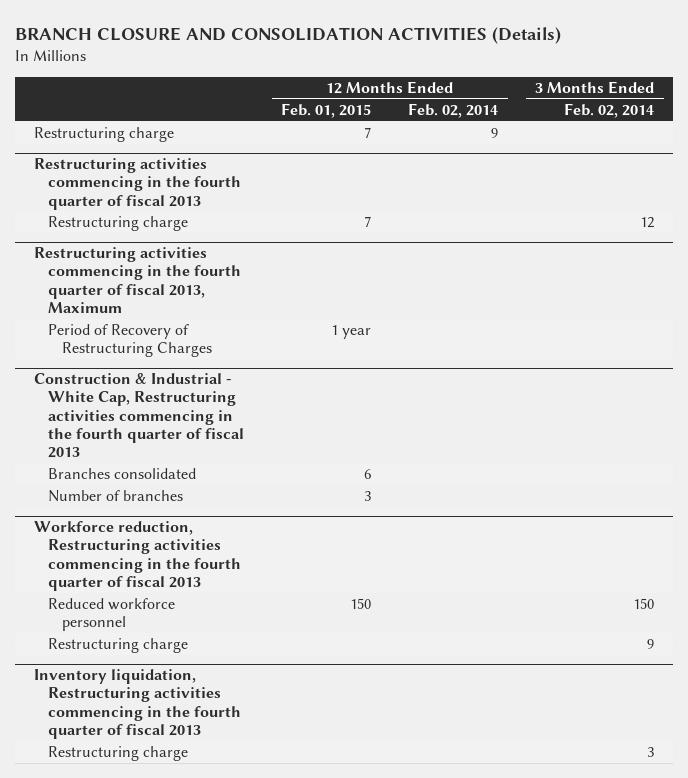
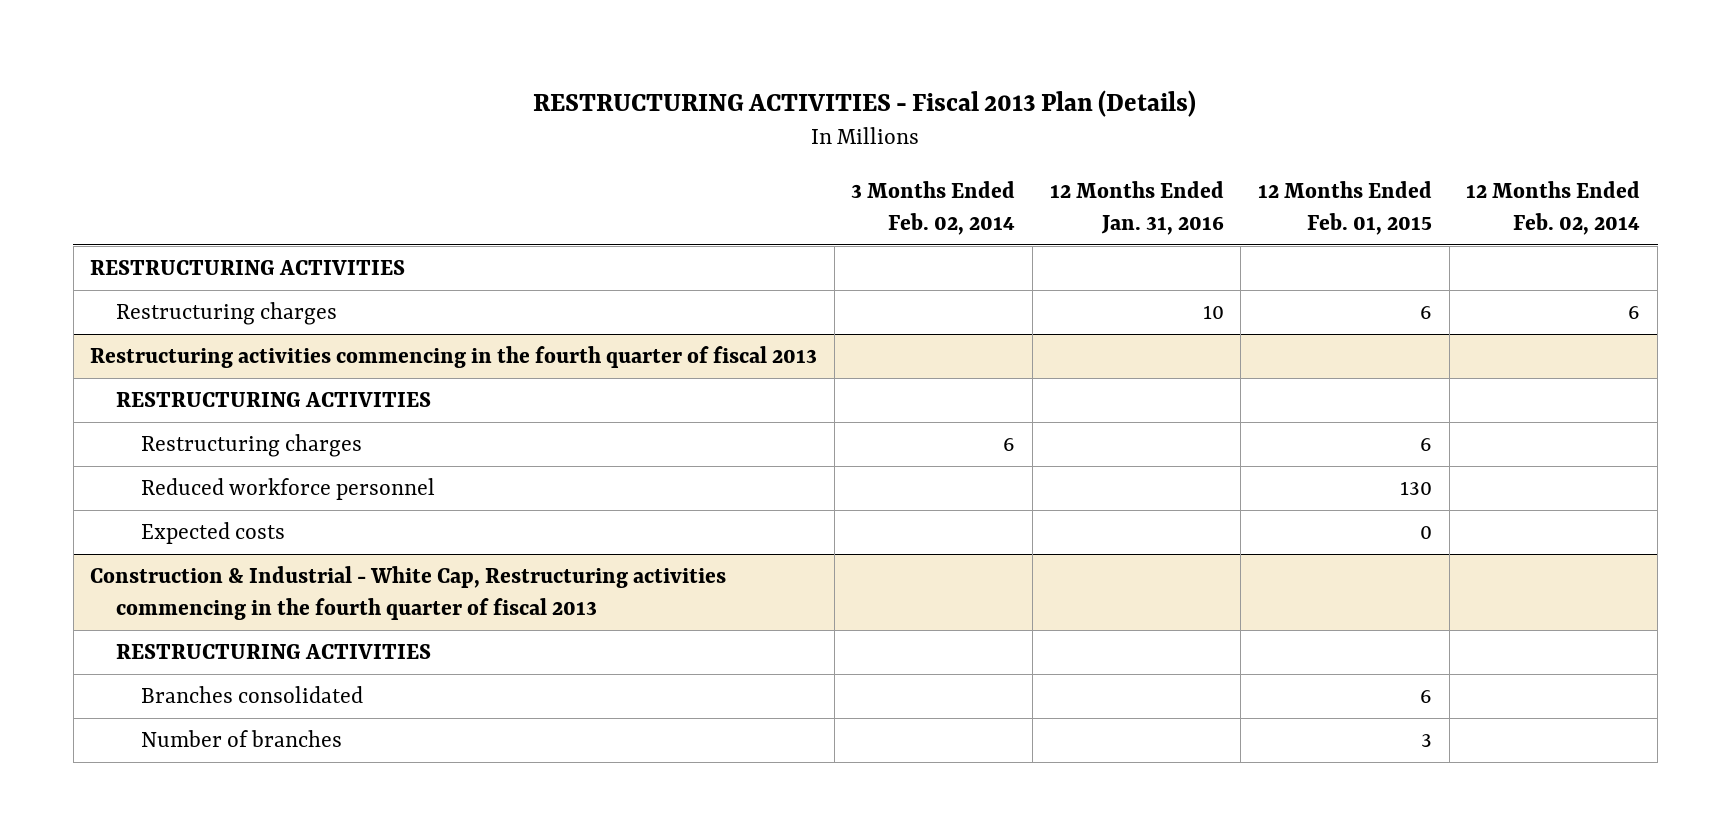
- BRANCH CLOSURE AND CONSOLIDATION ACTIVITIES (Details)
+ RESTRUCTURING ACTIVITIES - Fiscal 2013 Plan (Details)
- | 12 Months Ended Feb. 01, 2015 | 12 Months Ended Feb. 02, 2014 | 3 Months Ended Feb. 02, 2014
+ | 3 Months Ended Feb. 02, 2014 | 12 Months Ended Jan. 31, 2016 | 12 Months Ended Feb. 01, 2015 | 12 Months Ended Feb. 02, 2014
- Restructuring charge | 7 | 9 |
+ RESTRUCTURING ACTIVITIES
+ Restructuring charges | | 10 | 6 | 6
@ Restructuring activities commencing in the fourth quarter of fiscal 2013
- Restructuring charge | 7 | | 12
- Restructuring activities commencing in the fourth quarter of fiscal 2013, Maximum
- Period of Recovery of Restructuring Charges | 1 year | |
@ Restructuring activities commencing in the fourth quarter of fiscal 2013
+ RESTRUCTURING ACTIVITIES
+ Restructuring charges | 6 | | 6 |
+ Reduced workforce personnel | | | 130 |
+ Expected costs | | | 0 |
@ Construction & Industrial - White Cap, Restructuring activities commencing in the fourth quarter of fiscal 2013
+ RESTRUCTURING ACTIVITIES
- Workforce reduction, Restructuring activities commencing in the fourth quarter of fiscal 2013
- Reduced workforce personnel | 150 | | 150
- Restructuring charge | | | 9
- Inventory liquidation, Restructuring activities commencing in the fourth quarter of fiscal 2013
- Restructuring charge | | | 3

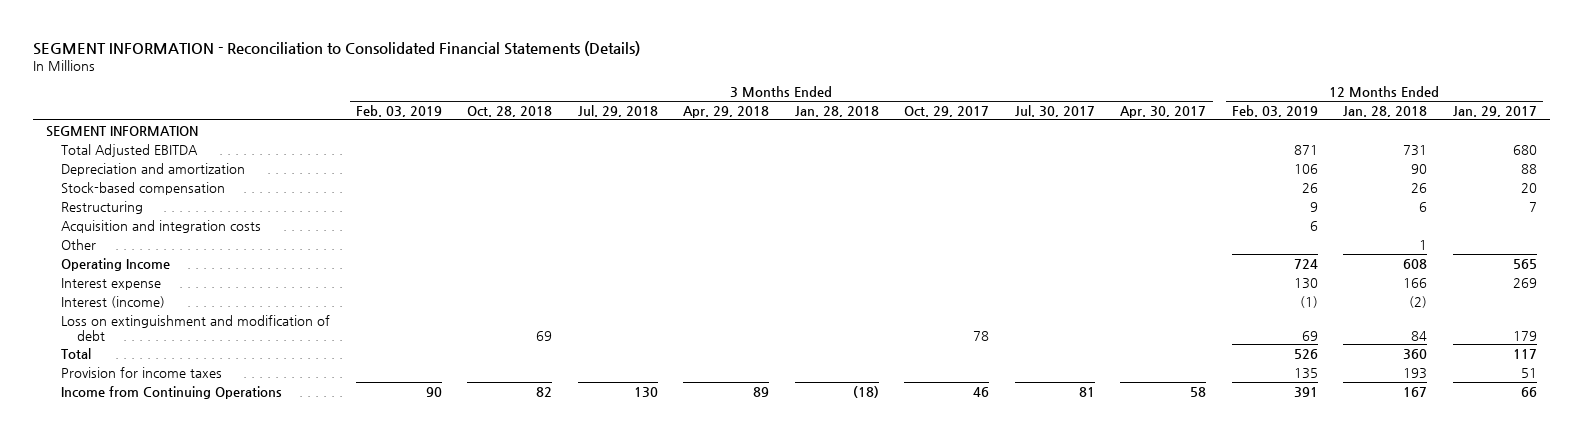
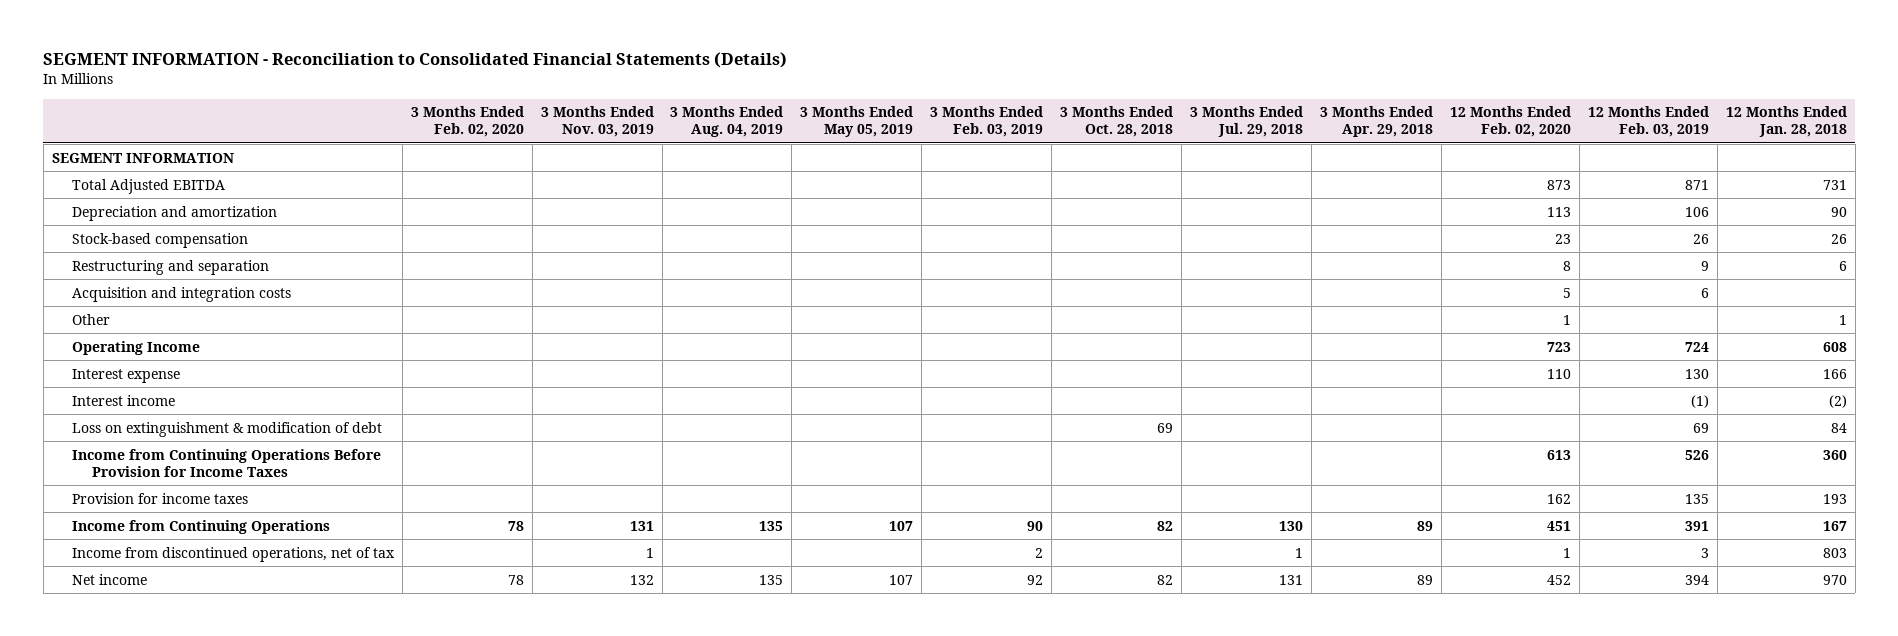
- | 3 Months Ended Feb. 03, 2019 | 3 Months Ended Oct. 28, 2018 | 3 Months Ended Jul. 29, 2018 | 3 Months Ended Apr. 29, 2018 | 3 Months Ended Jan. 28, 2018 | 3 Months Ended Oct. 29, 2017 | 3 Months Ended Jul. 30, 2017 | 3 Months Ended Apr. 30, 2017 | 12 Months Ended Feb. 03, 2019 | 12 Months Ended Jan. 28, 2018 | 12 Months Ended Jan. 29, 2017
+ | 3 Months Ended Feb. 02, 2020 | 3 Months Ended Nov. 03, 2019 | 3 Months Ended Aug. 04, 2019 | 3 Months Ended May 05, 2019 | 3 Months Ended Feb. 03, 2019 | 3 Months Ended Oct. 28, 2018 | 3 Months Ended Jul. 29, 2018 | 3 Months Ended Apr. 29, 2018 | 12 Months Ended Feb. 02, 2020 | 12 Months Ended Feb. 03, 2019 | 12 Months Ended Jan. 28, 2018
- Restructuring | | | | | | | | | 9 | 6 | 7
+ Restructuring and separation | | | | | | | | | 8 | 9 | 6
- Interest (income) | | | | | | | | | (1) | (2) |
- Loss on extinguishment and modification of debt | | 69 | | | | 78 | | | 69 | 84 | 179
- Total | | | | | | | | | 526 | 360 | 117
+ Interest income | | | | | | | | | | (1) | (2)
+ Loss on extinguishment & modification of debt | | | | | | 69 | | | | 69 | 84
+ Income from Continuing Operations Before Provision for Income Taxes | | | | | | | | | 613 | 526 | 360
+ Income from discontinued operations, net of tax | | 1 | | | 2 | | 1 | | 1 | 3 | 803
+ Net income | 78 | 132 | 135 | 107 | 92 | 82 | 131 | 89 | 452 | 394 | 970

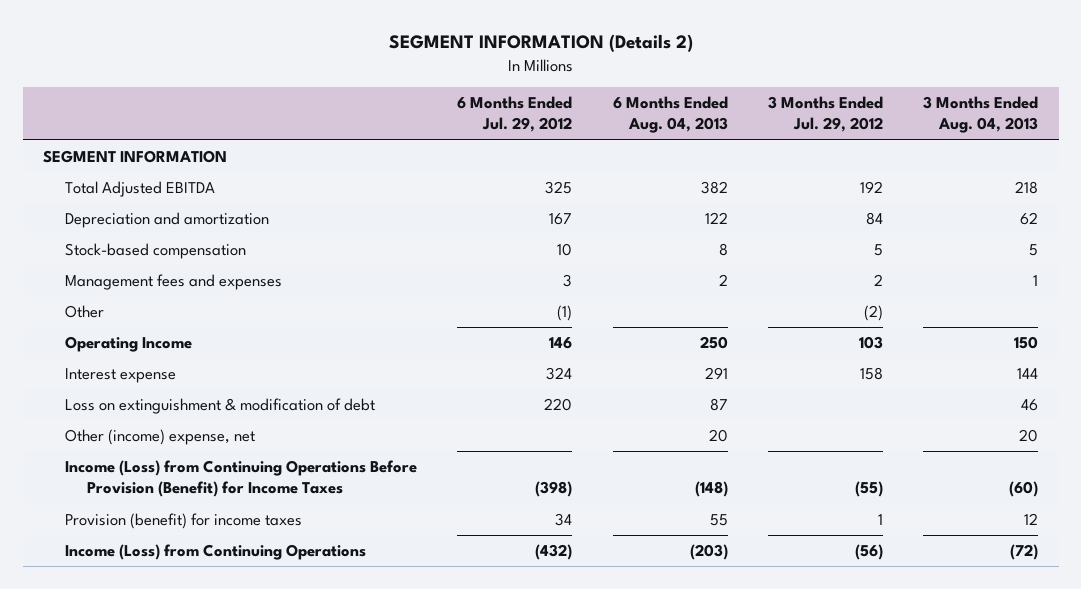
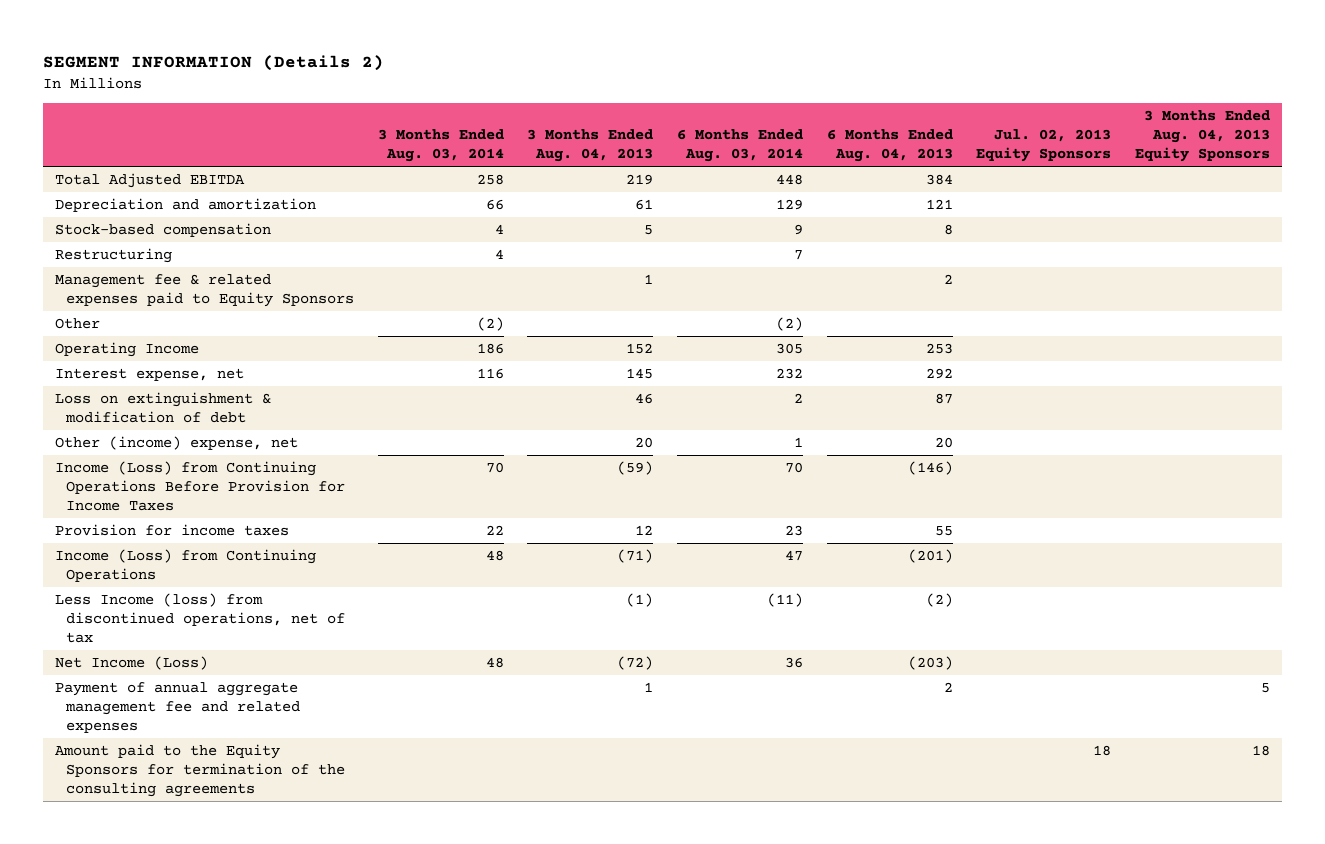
- | 6 Months Ended Jul. 29, 2012 | 6 Months Ended Aug. 04, 2013 | 3 Months Ended Jul. 29, 2012 | 3 Months Ended Aug. 04, 2013
+ | 3 Months Ended Aug. 03, 2014 | 3 Months Ended Aug. 04, 2013 | 6 Months Ended Aug. 03, 2014 | 6 Months Ended Aug. 04, 2013 | Jul. 02, 2013 Equity Sponsors | 3 Months Ended Aug. 04, 2013 Equity Sponsors
- SEGMENT INFORMATION
- Total Adjusted EBITDA | 325 | 382 | 192 | 218
- Depreciation and amortization | 167 | 122 | 84 | 62
+ Total Adjusted EBITDA | 258 | 219 | 448 | 384 | |
+ Depreciation and amortization | 66 | 61 | 129 | 121 | |
- Management fees and expenses | 3 | 2 | 2 | 1
+ Restructuring | 4 | | 7 | | |
+ Management fee & related expenses paid to Equity Sponsors | | 1 | | 2 | |
- Operating Income | 146 | 250 | 103 | 150
- Interest expense | 324 | 291 | 158 | 144
+ Operating Income | 186 | 152 | 305 | 253 | |
+ Interest expense, net | 116 | 145 | 232 | 292 | |
- Income (Loss) from Continuing Operations Before Provision (Benefit) for Income Taxes | (398) | (148) | (55) | (60)
- Provision (benefit) for income taxes | 34 | 55 | 1 | 12
- Income (Loss) from Continuing Operations | (432) | (203) | (56) | (72)
+ Income (Loss) from Continuing Operations Before Provision for Income Taxes | 70 | (59) | 70 | (146) | |
+ Provision for income taxes | 22 | 12 | 23 | 55 | |
+ Income (Loss) from Continuing Operations | 48 | (71) | 47 | (201) | |
+ Less Income (loss) from discontinued operations, net of tax | | (1) | (11) | (2) | |
+ Net Income (Loss) | 48 | (72) | 36 | (203) | |
+ Payment of annual aggregate management fee and related expenses | | 1 | | 2 | | 5
+ Amount paid to the Equity Sponsors for termination of the consulting agreements | | | | | 18 | 18

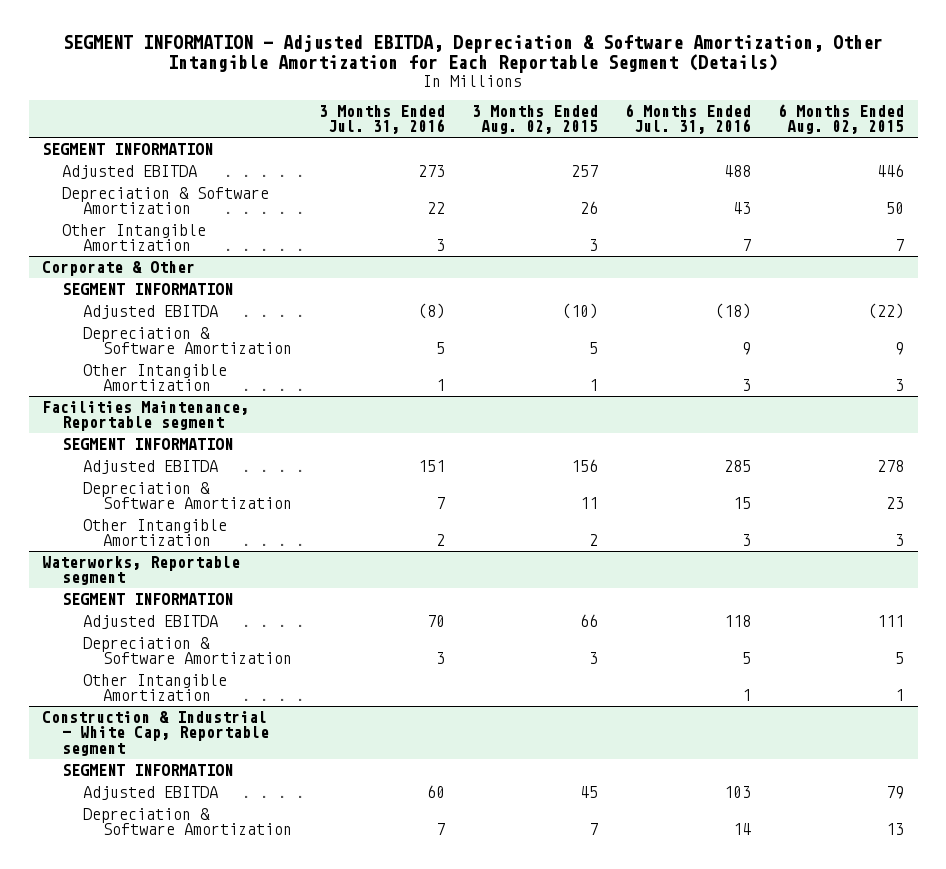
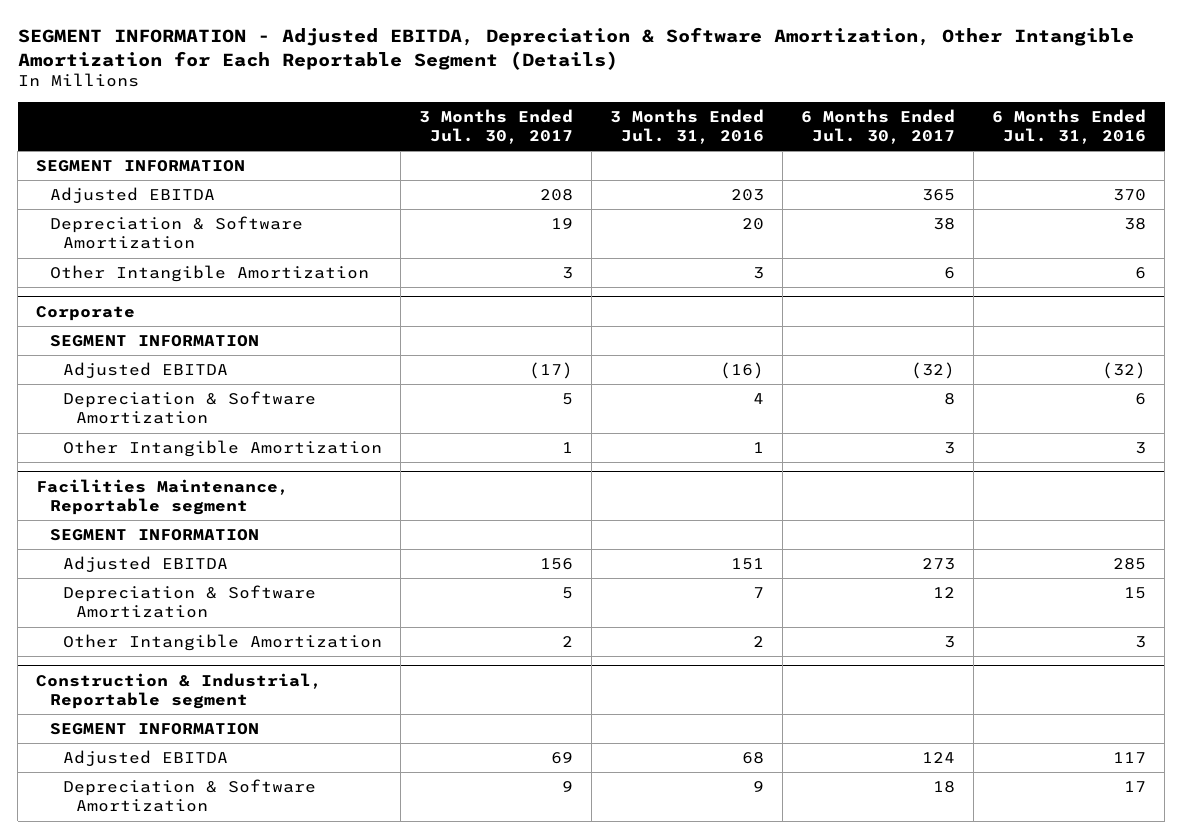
- | 3 Months Ended Jul. 31, 2016 | 3 Months Ended Aug. 02, 2015 | 6 Months Ended Jul. 31, 2016 | 6 Months Ended Aug. 02, 2015
+ | 3 Months Ended Jul. 30, 2017 | 3 Months Ended Jul. 31, 2016 | 6 Months Ended Jul. 30, 2017 | 6 Months Ended Jul. 31, 2016
- Adjusted EBITDA | 273 | 257 | 488 | 446
- Depreciation & Software Amortization | 22 | 26 | 43 | 50
- Other Intangible Amortization | 3 | 3 | 7 | 7
- Corporate & Other
+ Adjusted EBITDA | 208 | 203 | 365 | 370
+ Depreciation & Software Amortization | 19 | 20 | 38 | 38
+ Other Intangible Amortization | 3 | 3 | 6 | 6
+ Corporate
- Adjusted EBITDA | (8) | (10) | (18) | (22)
- Depreciation & Software Amortization | 5 | 5 | 9 | 9
+ Adjusted EBITDA | (17) | (16) | (32) | (32)
+ Depreciation & Software Amortization | 5 | 4 | 8 | 6
- Waterworks, Reportable segment
- SEGMENT INFORMATION
- Adjusted EBITDA | 70 | 66 | 118 | 111
- Depreciation & Software Amortization | 3 | 3 | 5 | 5
- Other Intangible Amortization | | | 1 | 1
- Construction & Industrial - White Cap, Reportable segment
+ Construction & Industrial, Reportable segment
- Adjusted EBITDA | 60 | 45 | 103 | 79
- Depreciation & Software Amortization | 7 | 7 | 14 | 13
+ Adjusted EBITDA | 69 | 68 | 124 | 117
+ Depreciation & Software Amortization | 9 | 9 | 18 | 17

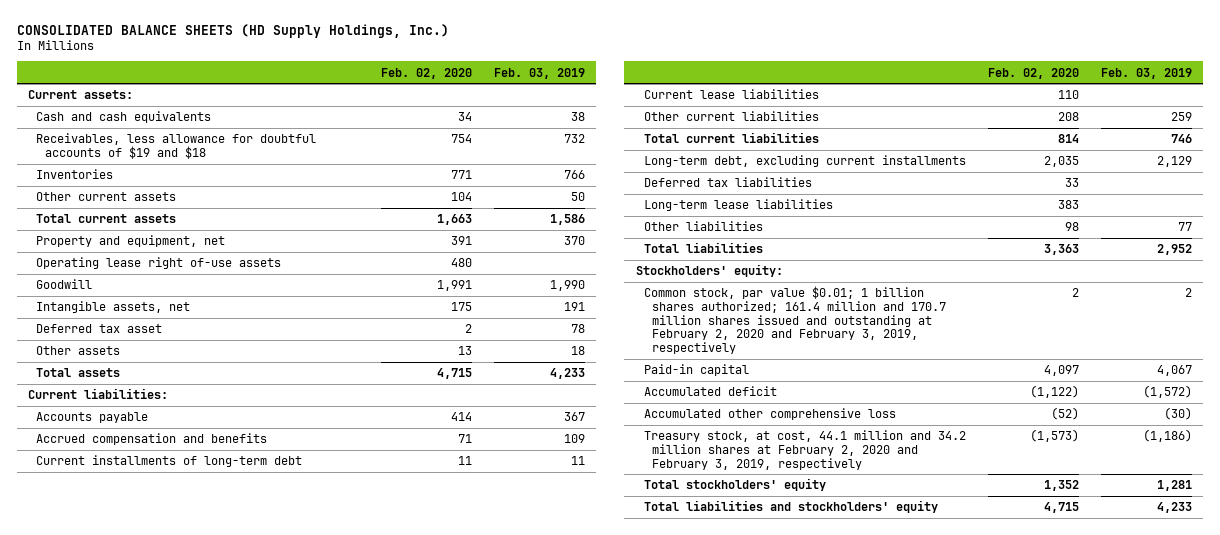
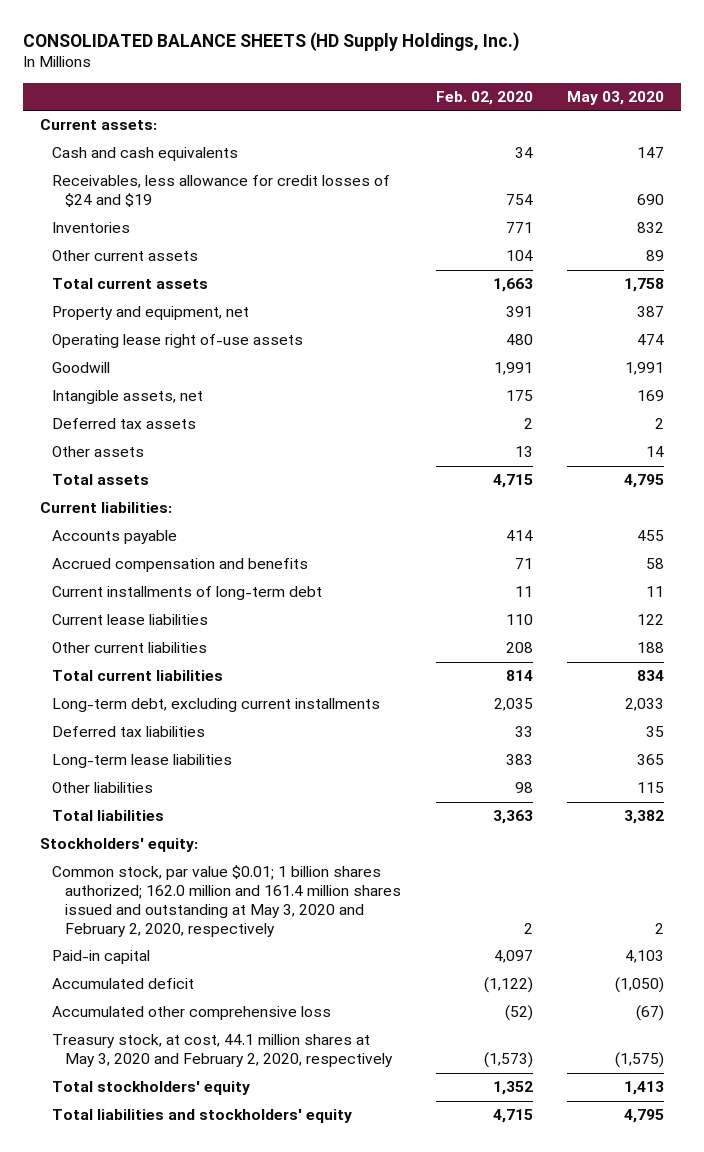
- | Feb. 02, 2020 | Feb. 03, 2019
+ | Feb. 02, 2020 | May 03, 2020
- Receivables, less allowance for doubtful accounts of $19 and $18 | 754 | 732
+ Receivables, less allowance for credit losses of $24 and $19 | 754 | 690
- Deferred tax asset | 2 | 78
+ Deferred tax assets | 2 | 2
- Common stock, par value $0.01; 1 billion shares authorized; 161.4 million and 170.7 million shares issued and outstanding at February 2, 2020 and February 3, 2019, respectively | 2 | 2
+ Common stock, par value $0.01; 1 billion shares authorized; 162.0 million and 161.4 million shares issued and outstanding at May 3, 2020 and February 2, 2020, respectively | 2 | 2
- Treasury stock, at cost, 44.1 million and 34.2 million shares at February 2, 2020 and February 3, 2019, respectively | (1,573) | (1,186)
+ Treasury stock, at cost, 44.1 million shares at May 3, 2020 and February 2, 2020, respectively | (1,573) | (1,575)

